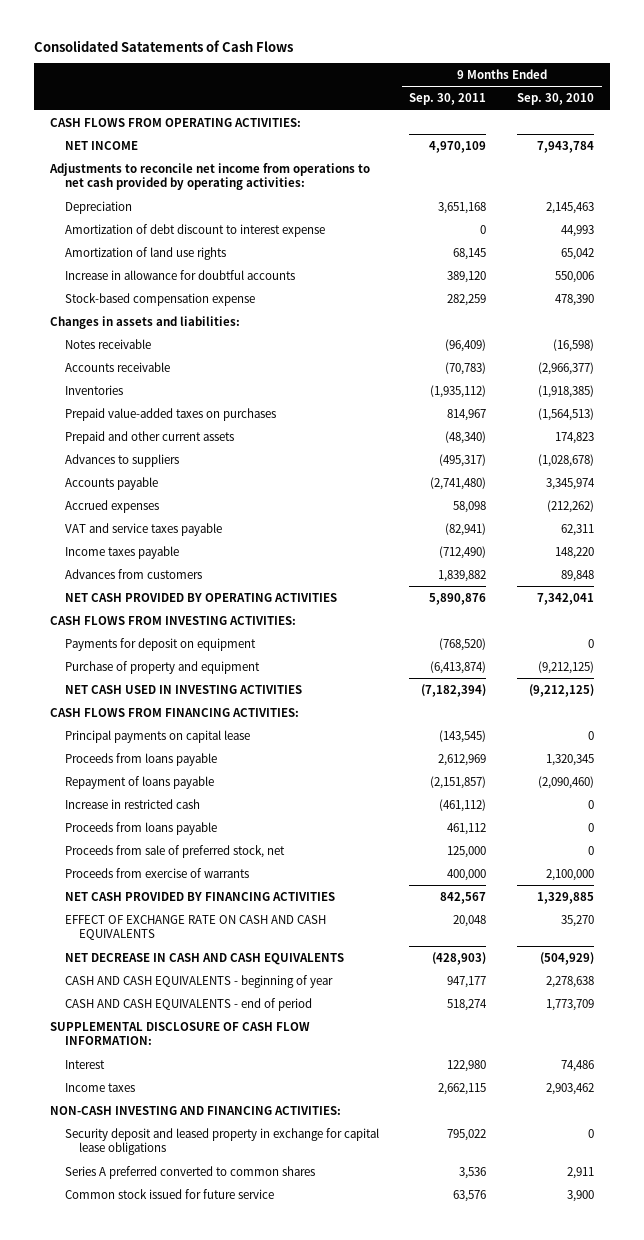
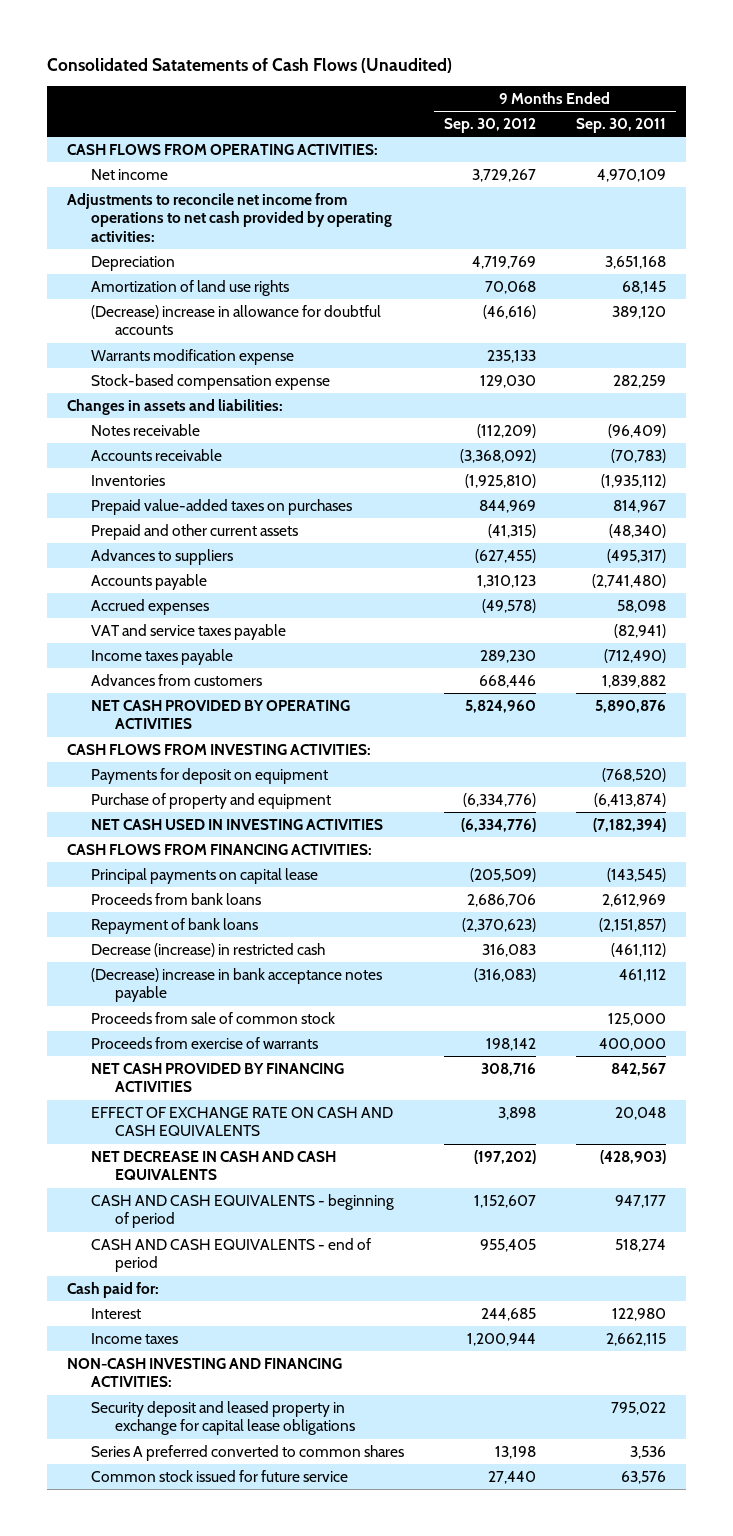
- Consolidated Satatements of Cash Flows
+ Consolidated Satatements of Cash Flows (Unaudited)
- | 9 Months Ended Sep. 30, 2011 | 9 Months Ended Sep. 30, 2010
+ | 9 Months Ended Sep. 30, 2012 | 9 Months Ended Sep. 30, 2011
- NET INCOME | 4,970,109 | 7,943,784
+ Net income | 3,729,267 | 4,970,109
- Amortization of debt discount to interest expense | 0 | 44,993
- Increase in allowance for doubtful accounts | 389,120 | 550,006
+ (Decrease) increase in allowance for doubtful accounts | (46,616) | 389,120
+ Warrants modification expense | 235,133 |
- Proceeds from loans payable | 2,612,969 | 1,320,345
- Repayment of loans payable | (2,151,857) | (2,090,460)
- Increase in restricted cash | (461,112) | 0
- Proceeds from loans payable | 461,112 | 0
- Proceeds from sale of preferred stock, net | 125,000 | 0
+ Proceeds from bank loans | 2,686,706 | 2,612,969
+ Repayment of bank loans | (2,370,623) | (2,151,857)
+ Decrease (increase) in restricted cash | 316,083 | (461,112)
+ (Decrease) increase in bank acceptance notes payable | (316,083) | 461,112
+ Proceeds from sale of common stock | | 125,000
- CASH AND CASH EQUIVALENTS - beginning of year | 947,177 | 2,278,638
+ CASH AND CASH EQUIVALENTS - beginning of period | 1,152,607 | 947,177
- SUPPLEMENTAL DISCLOSURE OF CASH FLOW INFORMATION:
+ Cash paid for:

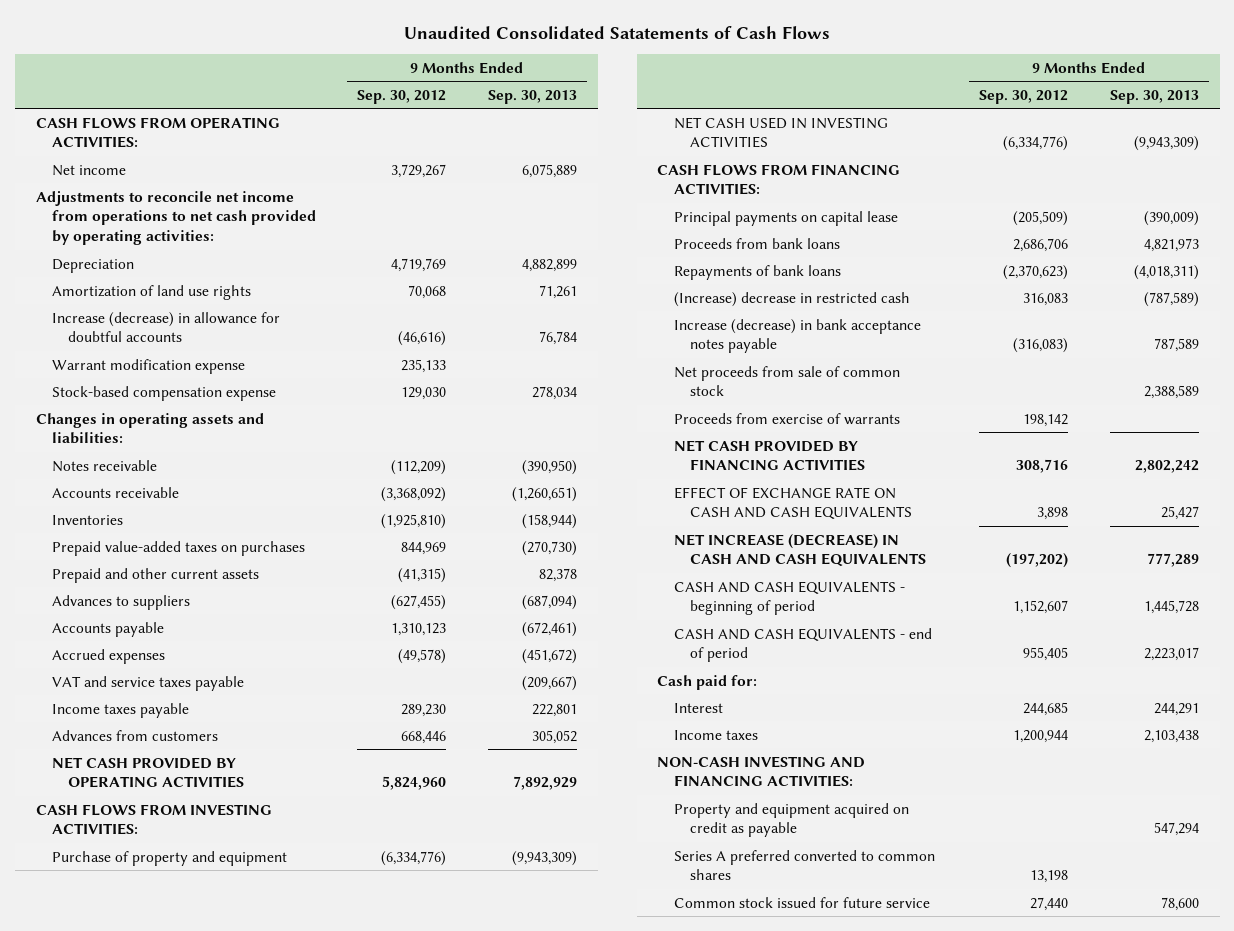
- Consolidated Satatements of Cash Flows (Unaudited)
+ Unaudited Consolidated Satatements of Cash Flows
- | 9 Months Ended Sep. 30, 2012 | 9 Months Ended Sep. 30, 2011
+ | 9 Months Ended Sep. 30, 2012 | 9 Months Ended Sep. 30, 2013
- (Decrease) increase in allowance for doubtful accounts | (46,616) | 389,120
- Warrants modification expense | 235,133 |
+ Increase (decrease) in allowance for doubtful accounts | (46,616) | 76,784
+ Warrant modification expense | 235,133 |
- Changes in assets and liabilities:
+ Changes in operating assets and liabilities:
- Payments for deposit on equipment | | (768,520)
- Repayment of bank loans | (2,370,623) | (2,151,857)
- Decrease (increase) in restricted cash | 316,083 | (461,112)
- (Decrease) increase in bank acceptance notes payable | (316,083) | 461,112
- Proceeds from sale of common stock | | 125,000
+ Repayments of bank loans | (2,370,623) | (4,018,311)
+ (Increase) decrease in restricted cash | 316,083 | (787,589)
+ Increase (decrease) in bank acceptance notes payable | (316,083) | 787,589
+ Net proceeds from sale of common stock | | 2,388,589
- NET DECREASE IN CASH AND CASH EQUIVALENTS | (197,202) | (428,903)
+ NET INCREASE (DECREASE) IN CASH AND CASH EQUIVALENTS | (197,202) | 777,289
- Security deposit and leased property in exchange for capital lease obligations | | 795,022
+ Property and equipment acquired on credit as payable | | 547,294

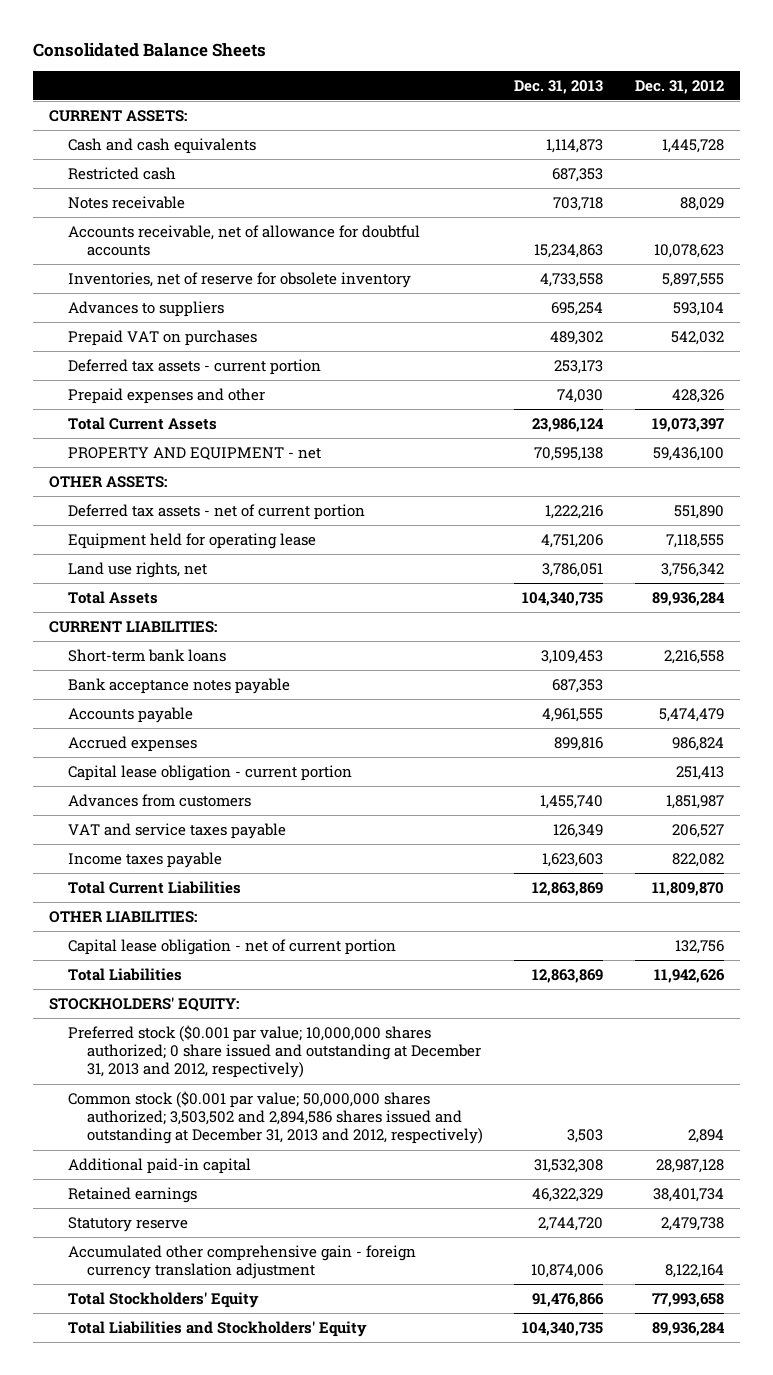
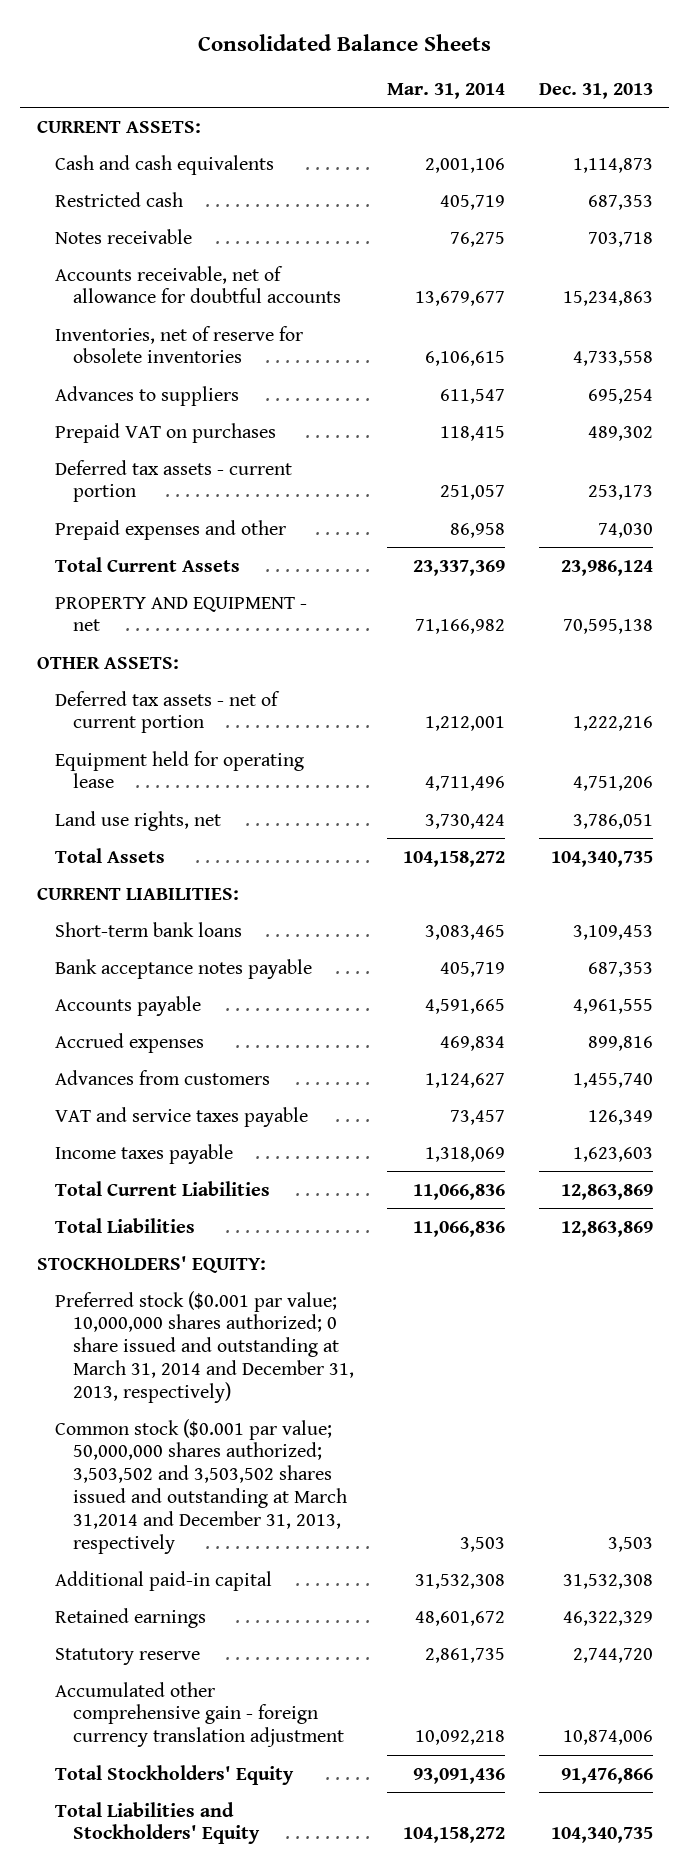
- | Dec. 31, 2013 | Dec. 31, 2012
+ | Mar. 31, 2014 | Dec. 31, 2013
- Inventories, net of reserve for obsolete inventory | 4,733,558 | 5,897,555
+ Inventories, net of reserve for obsolete inventories | 6,106,615 | 4,733,558
- Capital lease obligation - current portion | | 251,413
- OTHER LIABILITIES:
- Capital lease obligation - net of current portion | | 132,756
- Preferred stock ($0.001 par value; 10,000,000 shares authorized; 0 share issued and outstanding at December 31, 2013 and 2012, respectively)
- Common stock ($0.001 par value; 50,000,000 shares authorized; 3,503,502 and 2,894,586 shares issued and outstanding at December 31, 2013 and 2012, respectively) | 3,503 | 2,894
+ Preferred stock ($0.001 par value; 10,000,000 shares authorized; 0 share issued and outstanding at March 31, 2014 and December 31, 2013, respectively)
+ Common stock ($0.001 par value; 50,000,000 shares authorized; 3,503,502 and 3,503,502 shares issued and outstanding at March 31,2014 and December 31, 2013, respectively | 3,503 | 3,503

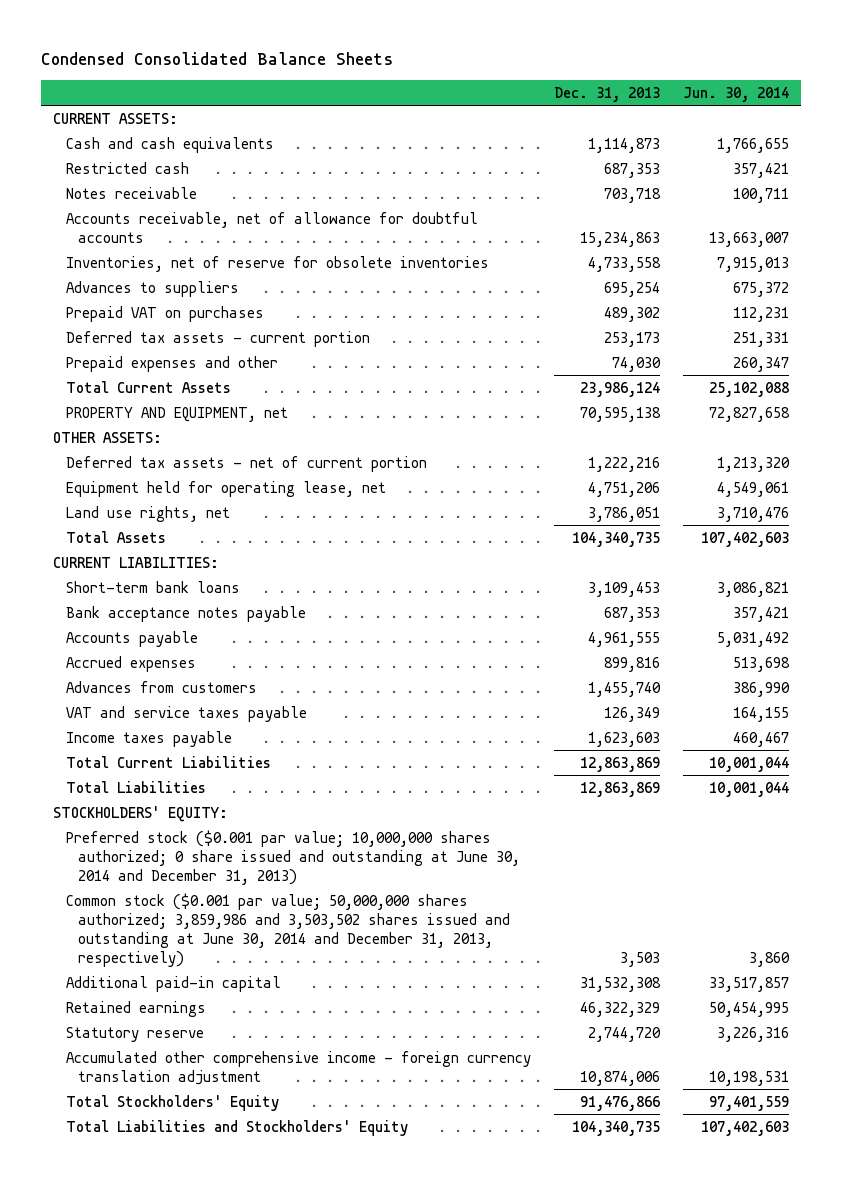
- Consolidated Balance Sheets
+ Condensed Consolidated Balance Sheets
- | Mar. 31, 2014 | Dec. 31, 2013
+ | Dec. 31, 2013 | Jun. 30, 2014
- PROPERTY AND EQUIPMENT - net | 71,166,982 | 70,595,138
+ PROPERTY AND EQUIPMENT, net | 70,595,138 | 72,827,658
- Equipment held for operating lease | 4,711,496 | 4,751,206
+ Equipment held for operating lease, net | 4,751,206 | 4,549,061
- Preferred stock ($0.001 par value; 10,000,000 shares authorized; 0 share issued and outstanding at March 31, 2014 and December 31, 2013, respectively)
- Common stock ($0.001 par value; 50,000,000 shares authorized; 3,503,502 and 3,503,502 shares issued and outstanding at March 31,2014 and December 31, 2013, respectively | 3,503 | 3,503
+ Preferred stock ($0.001 par value; 10,000,000 shares authorized; 0 share issued and outstanding at June 30, 2014 and December 31, 2013)
+ Common stock ($0.001 par value; 50,000,000 shares authorized; 3,859,986 and 3,503,502 shares issued and outstanding at June 30, 2014 and December 31, 2013, respectively) | 3,503 | 3,860
- Accumulated other comprehensive gain - foreign currency translation adjustment | 10,092,218 | 10,874,006
+ Accumulated other comprehensive income - foreign currency translation adjustment | 10,874,006 | 10,198,531

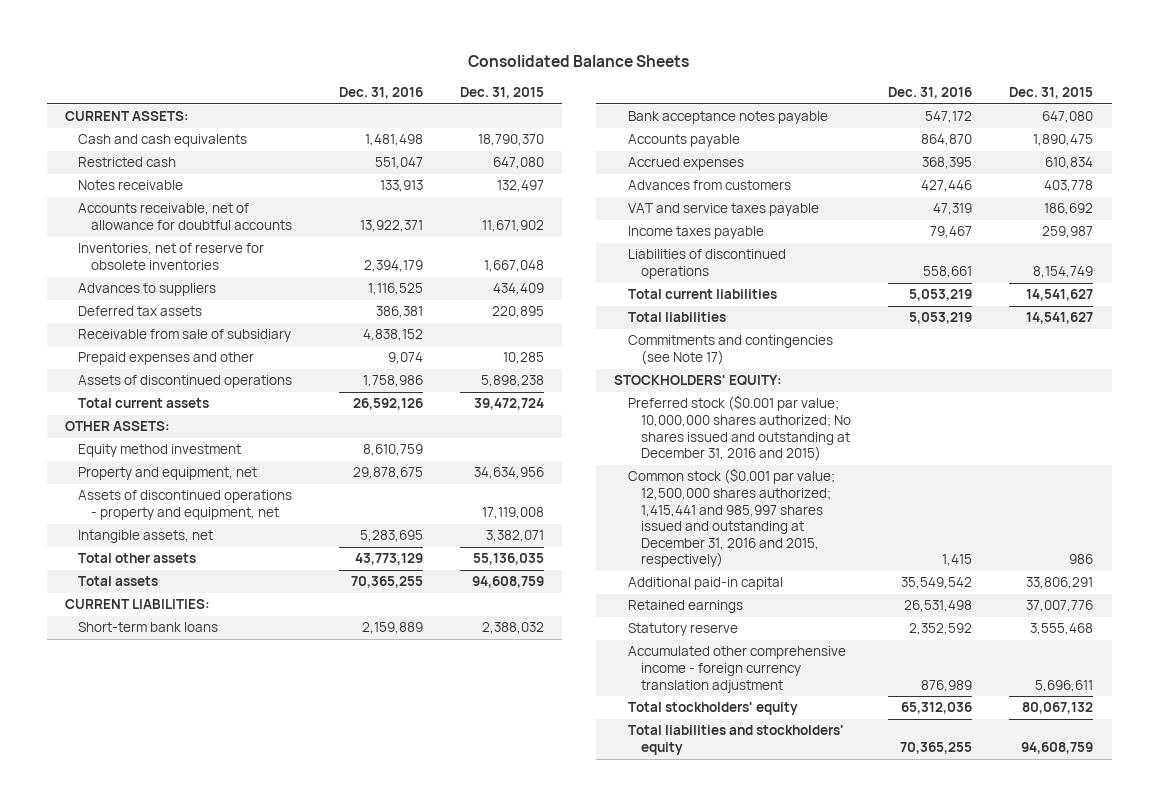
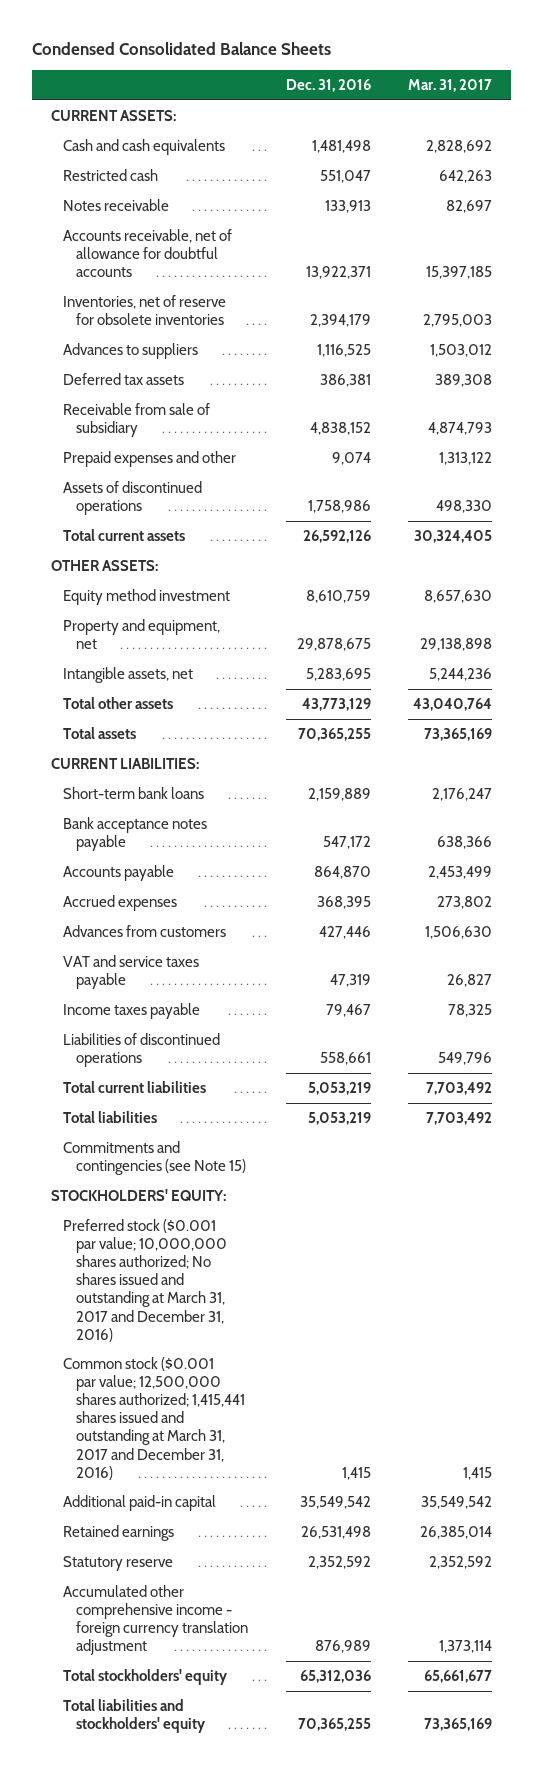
- Consolidated Balance Sheets
+ Condensed Consolidated Balance Sheets
- | Dec. 31, 2016 | Dec. 31, 2015
+ | Dec. 31, 2016 | Mar. 31, 2017
- Assets of discontinued operations - property and equipment, net | | 17,119,008
- Commitments and contingencies (see Note 17)
+ Commitments and contingencies (see Note 15)
- Preferred stock ($0.001 par value; 10,000,000 shares authorized; No shares issued and outstanding at December 31, 2016 and 2015)
- Common stock ($0.001 par value; 12,500,000 shares authorized; 1,415,441 and 985,997 shares issued and outstanding at December 31, 2016 and 2015, respectively) | 1,415 | 986
+ Preferred stock ($0.001 par value; 10,000,000 shares authorized; No shares issued and outstanding at March 31, 2017 and December 31, 2016)
+ Common stock ($0.001 par value; 12,500,000 shares authorized; 1,415,441 shares issued and outstanding at March 31, 2017 and December 31, 2016) | 1,415 | 1,415

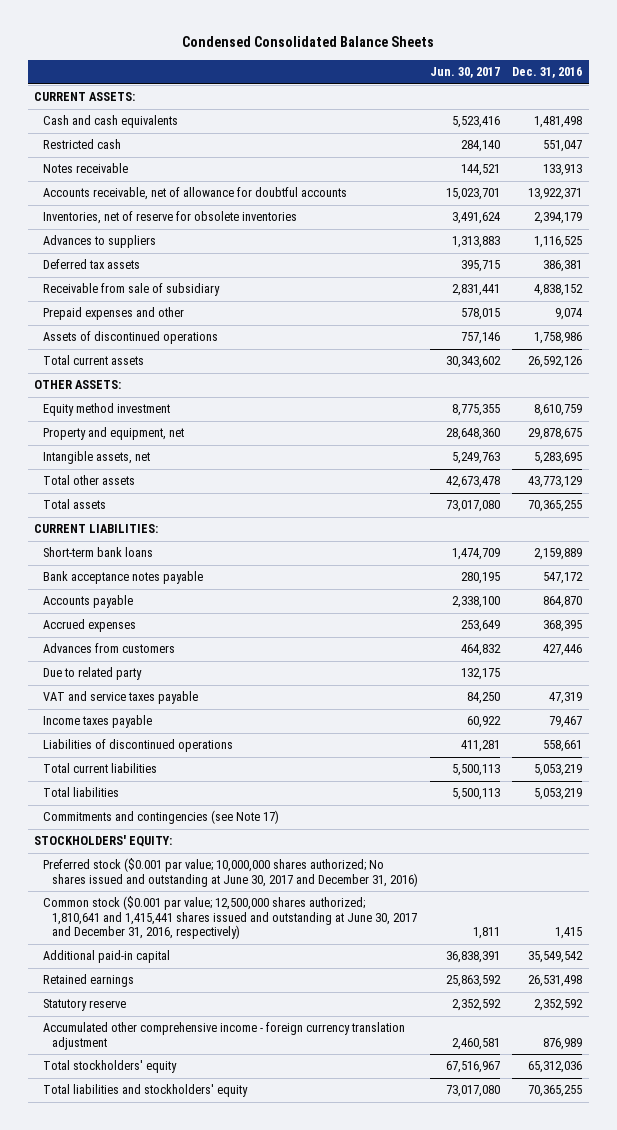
- | Dec. 31, 2016 | Mar. 31, 2017
+ | Jun. 30, 2017 | Dec. 31, 2016
+ Due to related party | 132,175 |
- Commitments and contingencies (see Note 15)
+ Commitments and contingencies (see Note 17)
- Preferred stock ($0.001 par value; 10,000,000 shares authorized; No shares issued and outstanding at March 31, 2017 and December 31, 2016)
- Common stock ($0.001 par value; 12,500,000 shares authorized; 1,415,441 shares issued and outstanding at March 31, 2017 and December 31, 2016) | 1,415 | 1,415
+ Preferred stock ($0.001 par value; 10,000,000 shares authorized; No shares issued and outstanding at June 30, 2017 and December 31, 2016)
+ Common stock ($0.001 par value; 12,500,000 shares authorized; 1,810,641 and 1,415,441 shares issued and outstanding at June 30, 2017 and December 31, 2016, respectively) | 1,811 | 1,415

